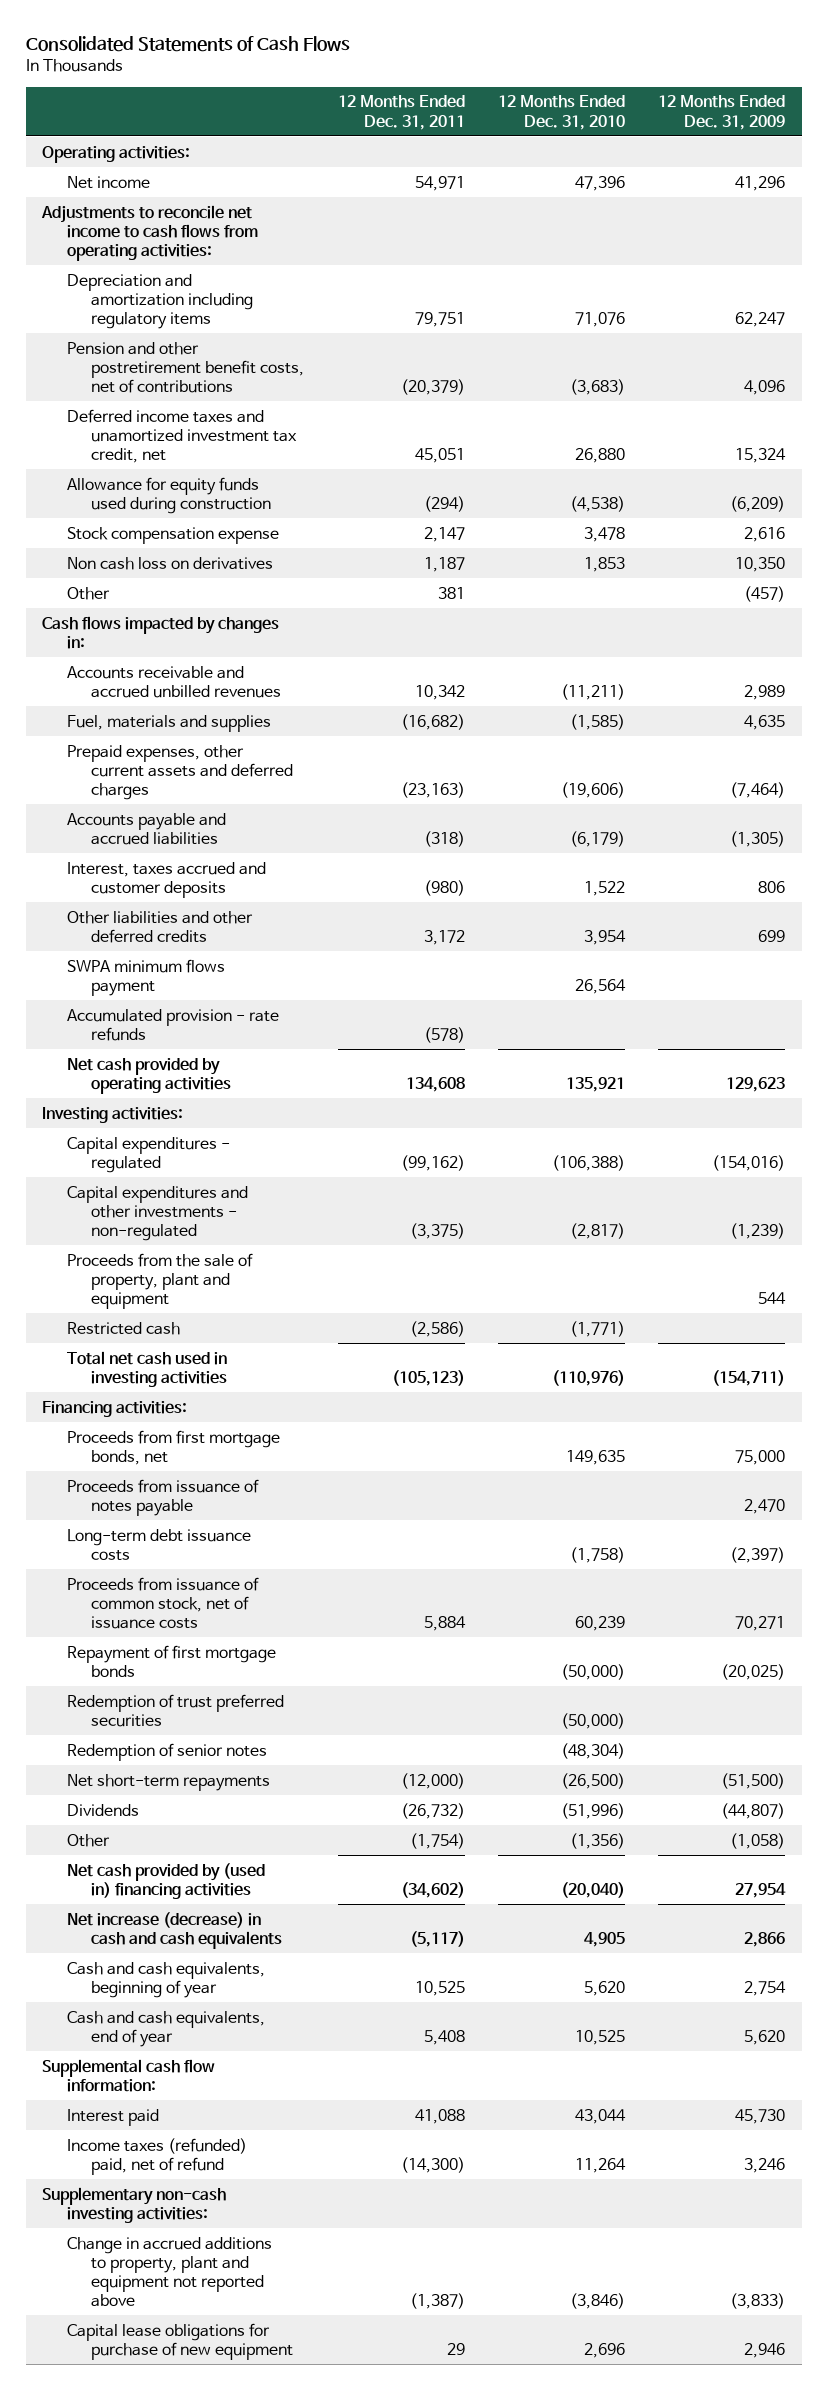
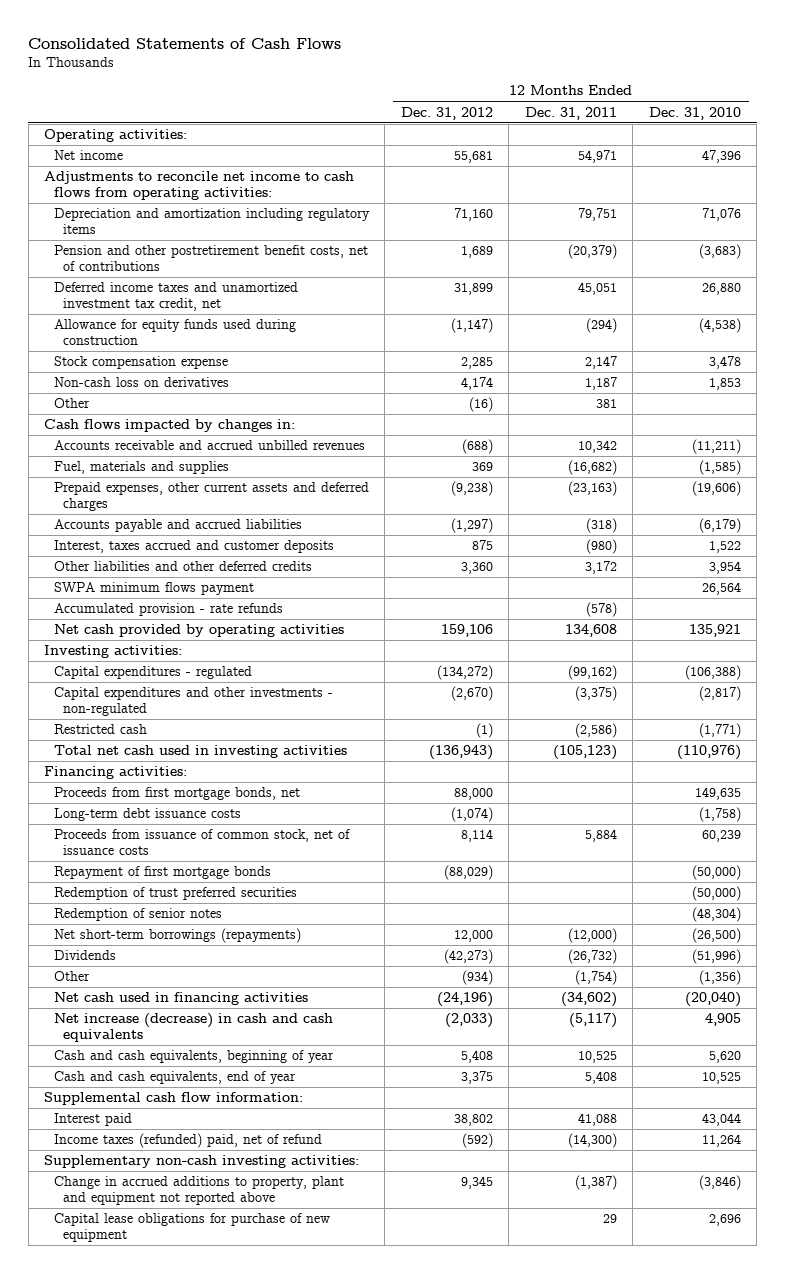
- | 12 Months Ended Dec. 31, 2011 | 12 Months Ended Dec. 31, 2010 | 12 Months Ended Dec. 31, 2009
+ | 12 Months Ended Dec. 31, 2012 | 12 Months Ended Dec. 31, 2011 | 12 Months Ended Dec. 31, 2010
- Non cash loss on derivatives | 1,187 | 1,853 | 10,350
+ Non-cash loss on derivatives | 4,174 | 1,187 | 1,853
- Proceeds from the sale of property, plant and equipment | | | 544
- Proceeds from issuance of notes payable | | | 2,470
- Net short-term repayments | (12,000) | (26,500) | (51,500)
+ Net short-term borrowings (repayments) | 12,000 | (12,000) | (26,500)
- Net cash provided by (used in) financing activities | (34,602) | (20,040) | 27,954
+ Net cash used in financing activities | (24,196) | (34,602) | (20,040)

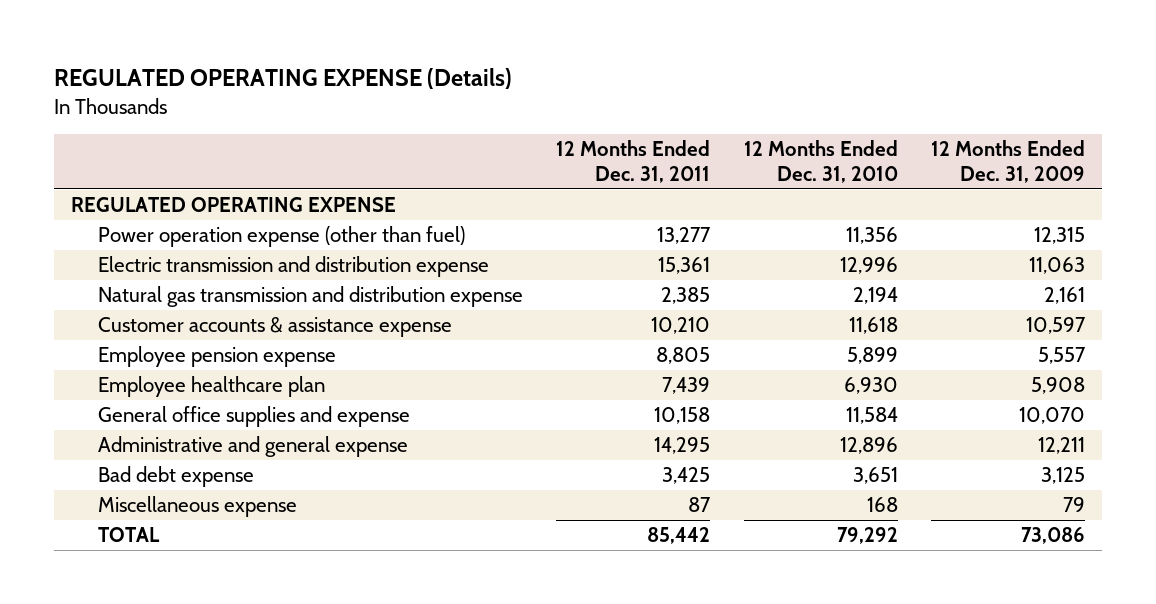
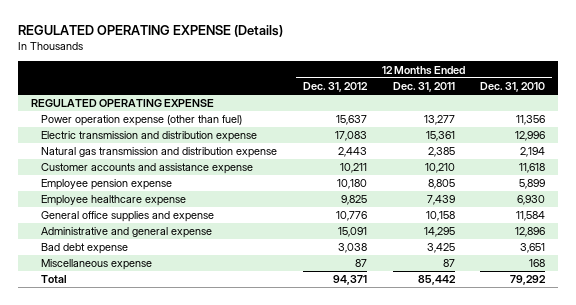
- | 12 Months Ended Dec. 31, 2011 | 12 Months Ended Dec. 31, 2010 | 12 Months Ended Dec. 31, 2009
+ | 12 Months Ended Dec. 31, 2012 | 12 Months Ended Dec. 31, 2011 | 12 Months Ended Dec. 31, 2010
- Customer accounts & assistance expense | 10,210 | 11,618 | 10,597
+ Customer accounts and assistance expense | 10,211 | 10,210 | 11,618
- Employee healthcare plan | 7,439 | 6,930 | 5,908
+ Employee healthcare expense | 9,825 | 7,439 | 6,930
- TOTAL | 85,442 | 79,292 | 73,086
+ Total | 94,371 | 85,442 | 79,292

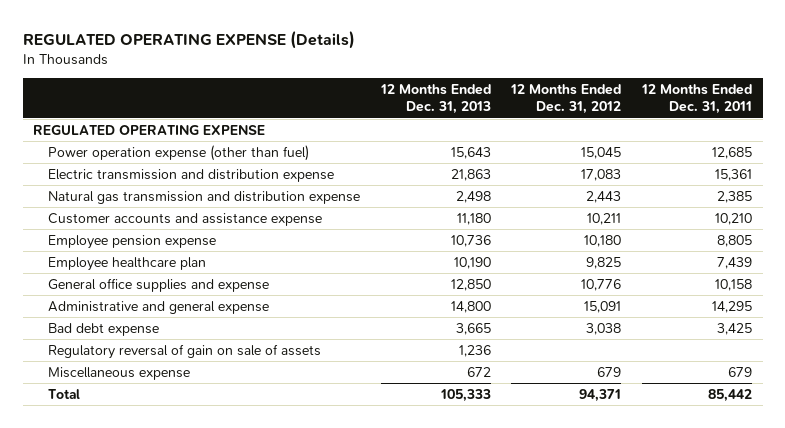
- | 12 Months Ended Dec. 31, 2012 | 12 Months Ended Dec. 31, 2011 | 12 Months Ended Dec. 31, 2010
+ | 12 Months Ended Dec. 31, 2013 | 12 Months Ended Dec. 31, 2012 | 12 Months Ended Dec. 31, 2011
- Power operation expense (other than fuel) | 15,637 | 13,277 | 11,356
+ Power operation expense (other than fuel) | 15,643 | 15,045 | 12,685
- Employee healthcare expense | 9,825 | 7,439 | 6,930
+ Employee healthcare plan | 10,190 | 9,825 | 7,439
- Miscellaneous expense | 87 | 87 | 168
+ Regulatory reversal of gain on sale of assets | 1,236 | |
+ Miscellaneous expense | 672 | 679 | 679

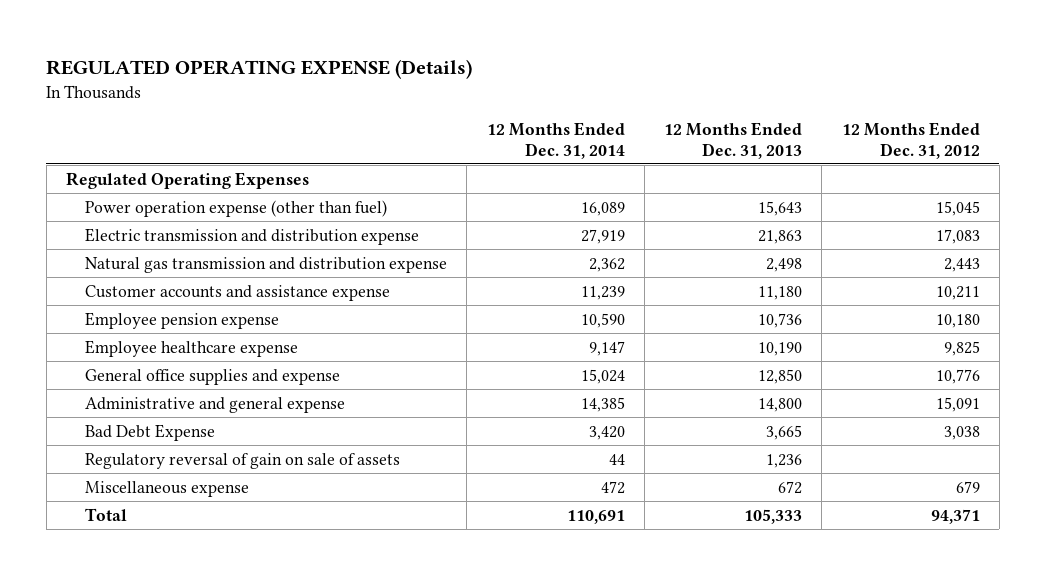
- | 12 Months Ended Dec. 31, 2013 | 12 Months Ended Dec. 31, 2012 | 12 Months Ended Dec. 31, 2011
+ | 12 Months Ended Dec. 31, 2014 | 12 Months Ended Dec. 31, 2013 | 12 Months Ended Dec. 31, 2012
- REGULATED OPERATING EXPENSE
+ Regulated Operating Expenses
- Employee healthcare plan | 10,190 | 9,825 | 7,439
+ Employee healthcare expense | 9,147 | 10,190 | 9,825
- Bad debt expense | 3,665 | 3,038 | 3,425
+ Bad Debt Expense | 3,420 | 3,665 | 3,038

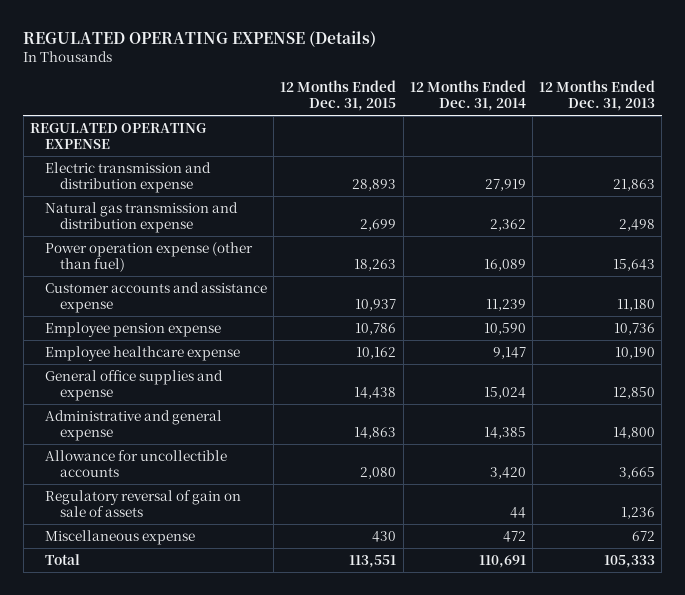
- | 12 Months Ended Dec. 31, 2014 | 12 Months Ended Dec. 31, 2013 | 12 Months Ended Dec. 31, 2012
+ | 12 Months Ended Dec. 31, 2015 | 12 Months Ended Dec. 31, 2014 | 12 Months Ended Dec. 31, 2013
- Regulated Operating Expenses
+ REGULATED OPERATING EXPENSE
moved down: Power operation expense (other than fuel) | 18,263 | 16,089 | 15,643
- Bad Debt Expense | 3,420 | 3,665 | 3,038
+ Allowance for uncollectible accounts | 2,080 | 3,420 | 3,665

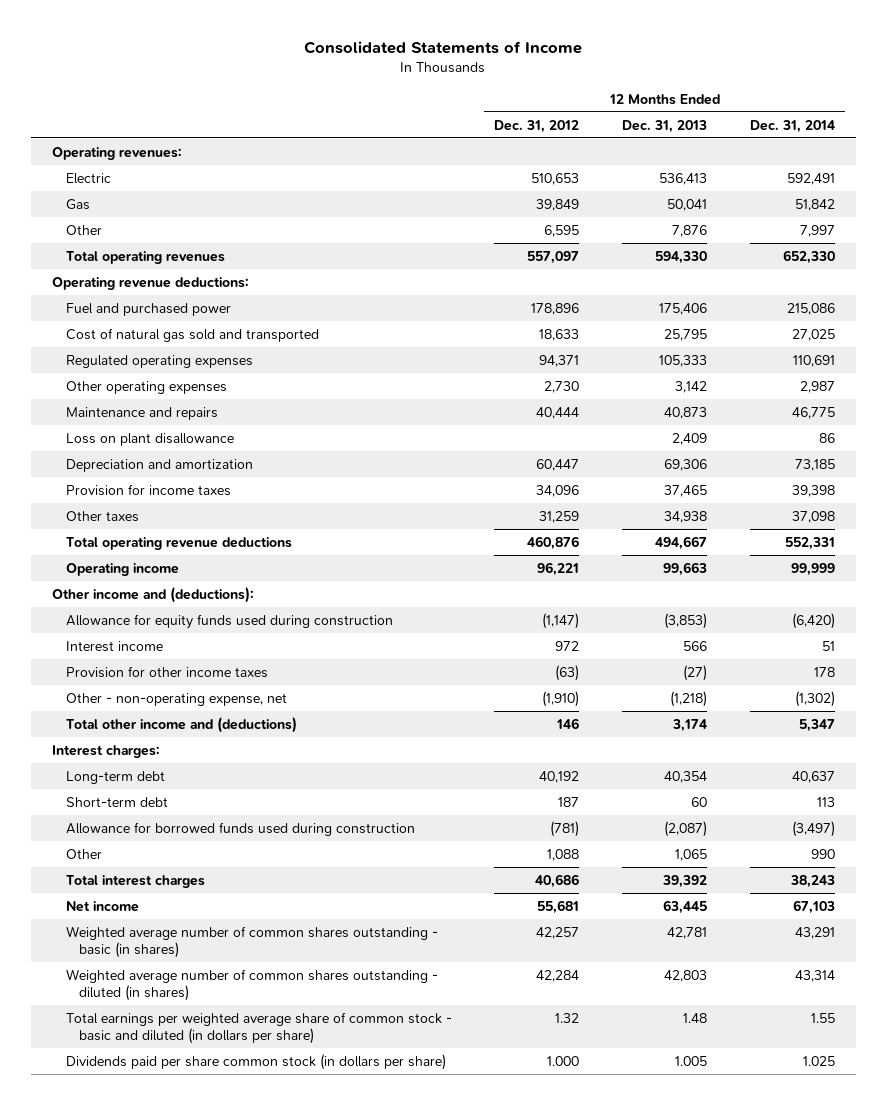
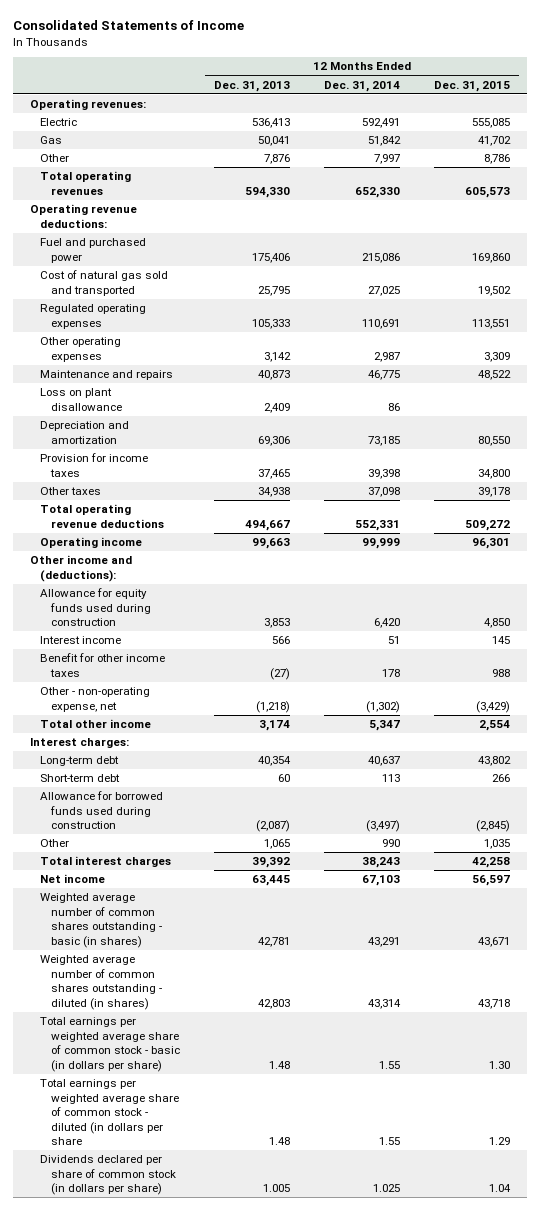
- | 12 Months Ended Dec. 31, 2012 | 12 Months Ended Dec. 31, 2013 | 12 Months Ended Dec. 31, 2014
+ | 12 Months Ended Dec. 31, 2013 | 12 Months Ended Dec. 31, 2014 | 12 Months Ended Dec. 31, 2015
- Allowance for equity funds used during construction | (1,147) | (3,853) | (6,420)
+ Allowance for equity funds used during construction | 3,853 | 6,420 | 4,850
- Provision for other income taxes | (63) | (27) | 178
+ Benefit for other income taxes | (27) | 178 | 988
- Total other income and (deductions) | 146 | 3,174 | 5,347
+ Total other income | 3,174 | 5,347 | 2,554
- Total earnings per weighted average share of common stock - basic and diluted (in dollars per share) | 1.32 | 1.48 | 1.55
- Dividends paid per share common stock (in dollars per share) | 1.000 | 1.005 | 1.025
+ Total earnings per weighted average share of common stock - basic (in dollars per share) | 1.48 | 1.55 | 1.30
+ Total earnings per weighted average share of common stock - diluted (in dollars per share | 1.48 | 1.55 | 1.29
+ Dividends declared per share of common stock (in dollars per share) | 1.005 | 1.025 | 1.04

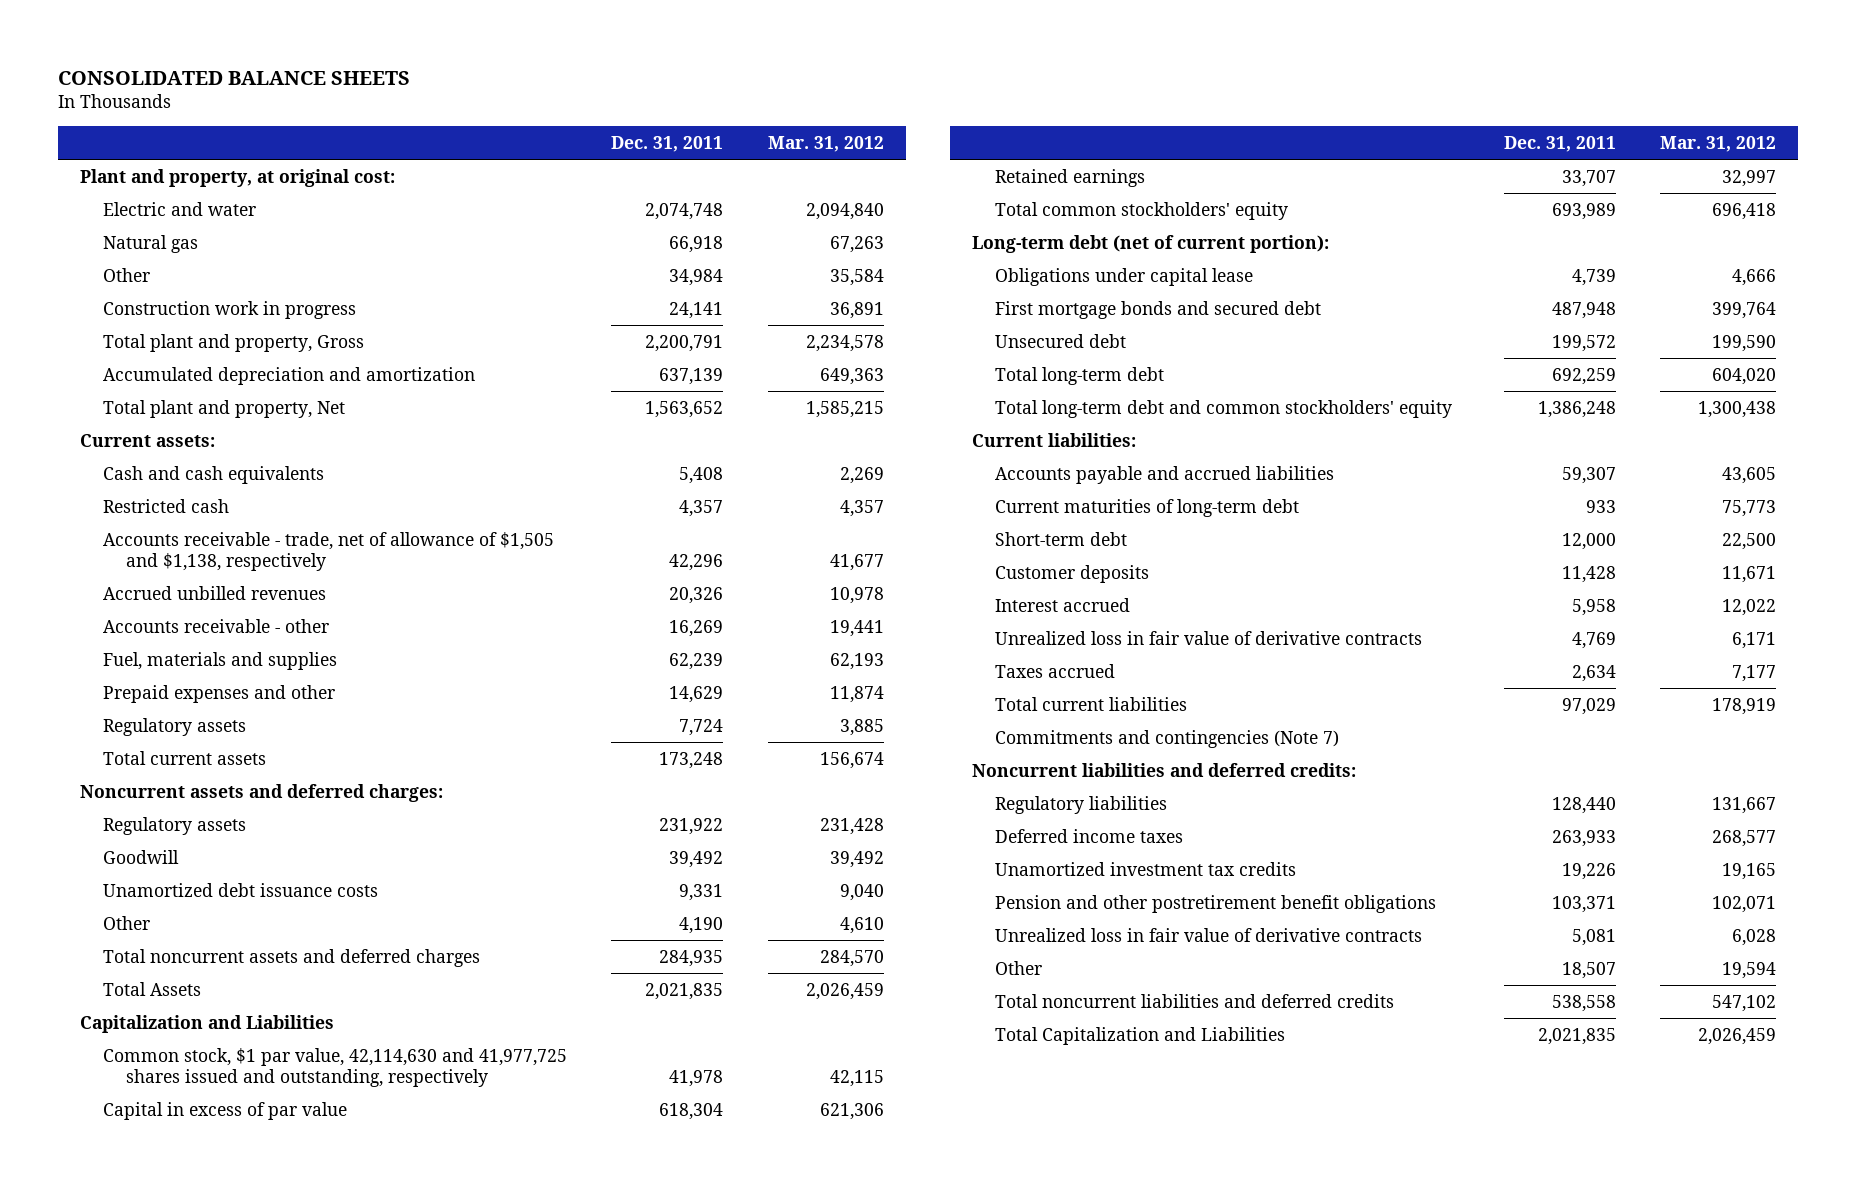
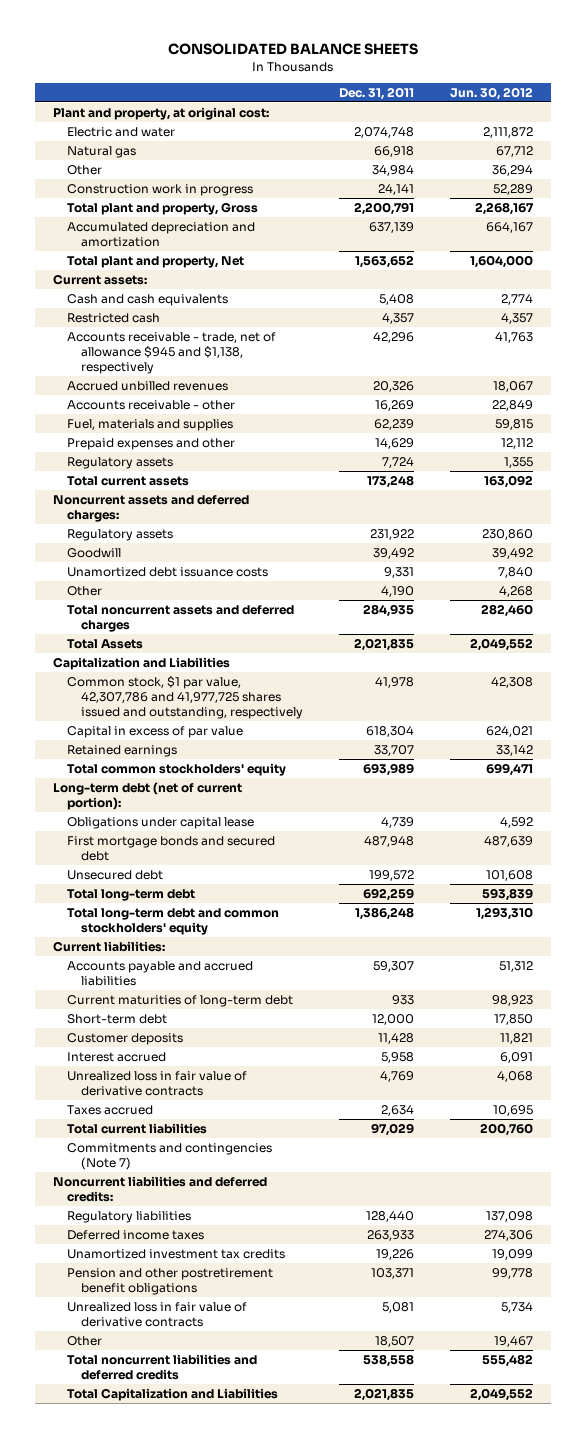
- | Dec. 31, 2011 | Mar. 31, 2012
+ | Dec. 31, 2011 | Jun. 30, 2012
- Accounts receivable - trade, net of allowance of $1,505 and $1,138, respectively | 42,296 | 41,677
+ Accounts receivable - trade, net of allowance $945 and $1,138, respectively | 42,296 | 41,763
- Common stock, $1 par value, 42,114,630 and 41,977,725 shares issued and outstanding, respectively | 41,978 | 42,115
+ Common stock, $1 par value, 42,307,786 and 41,977,725 shares issued and outstanding, respectively | 41,978 | 42,308

